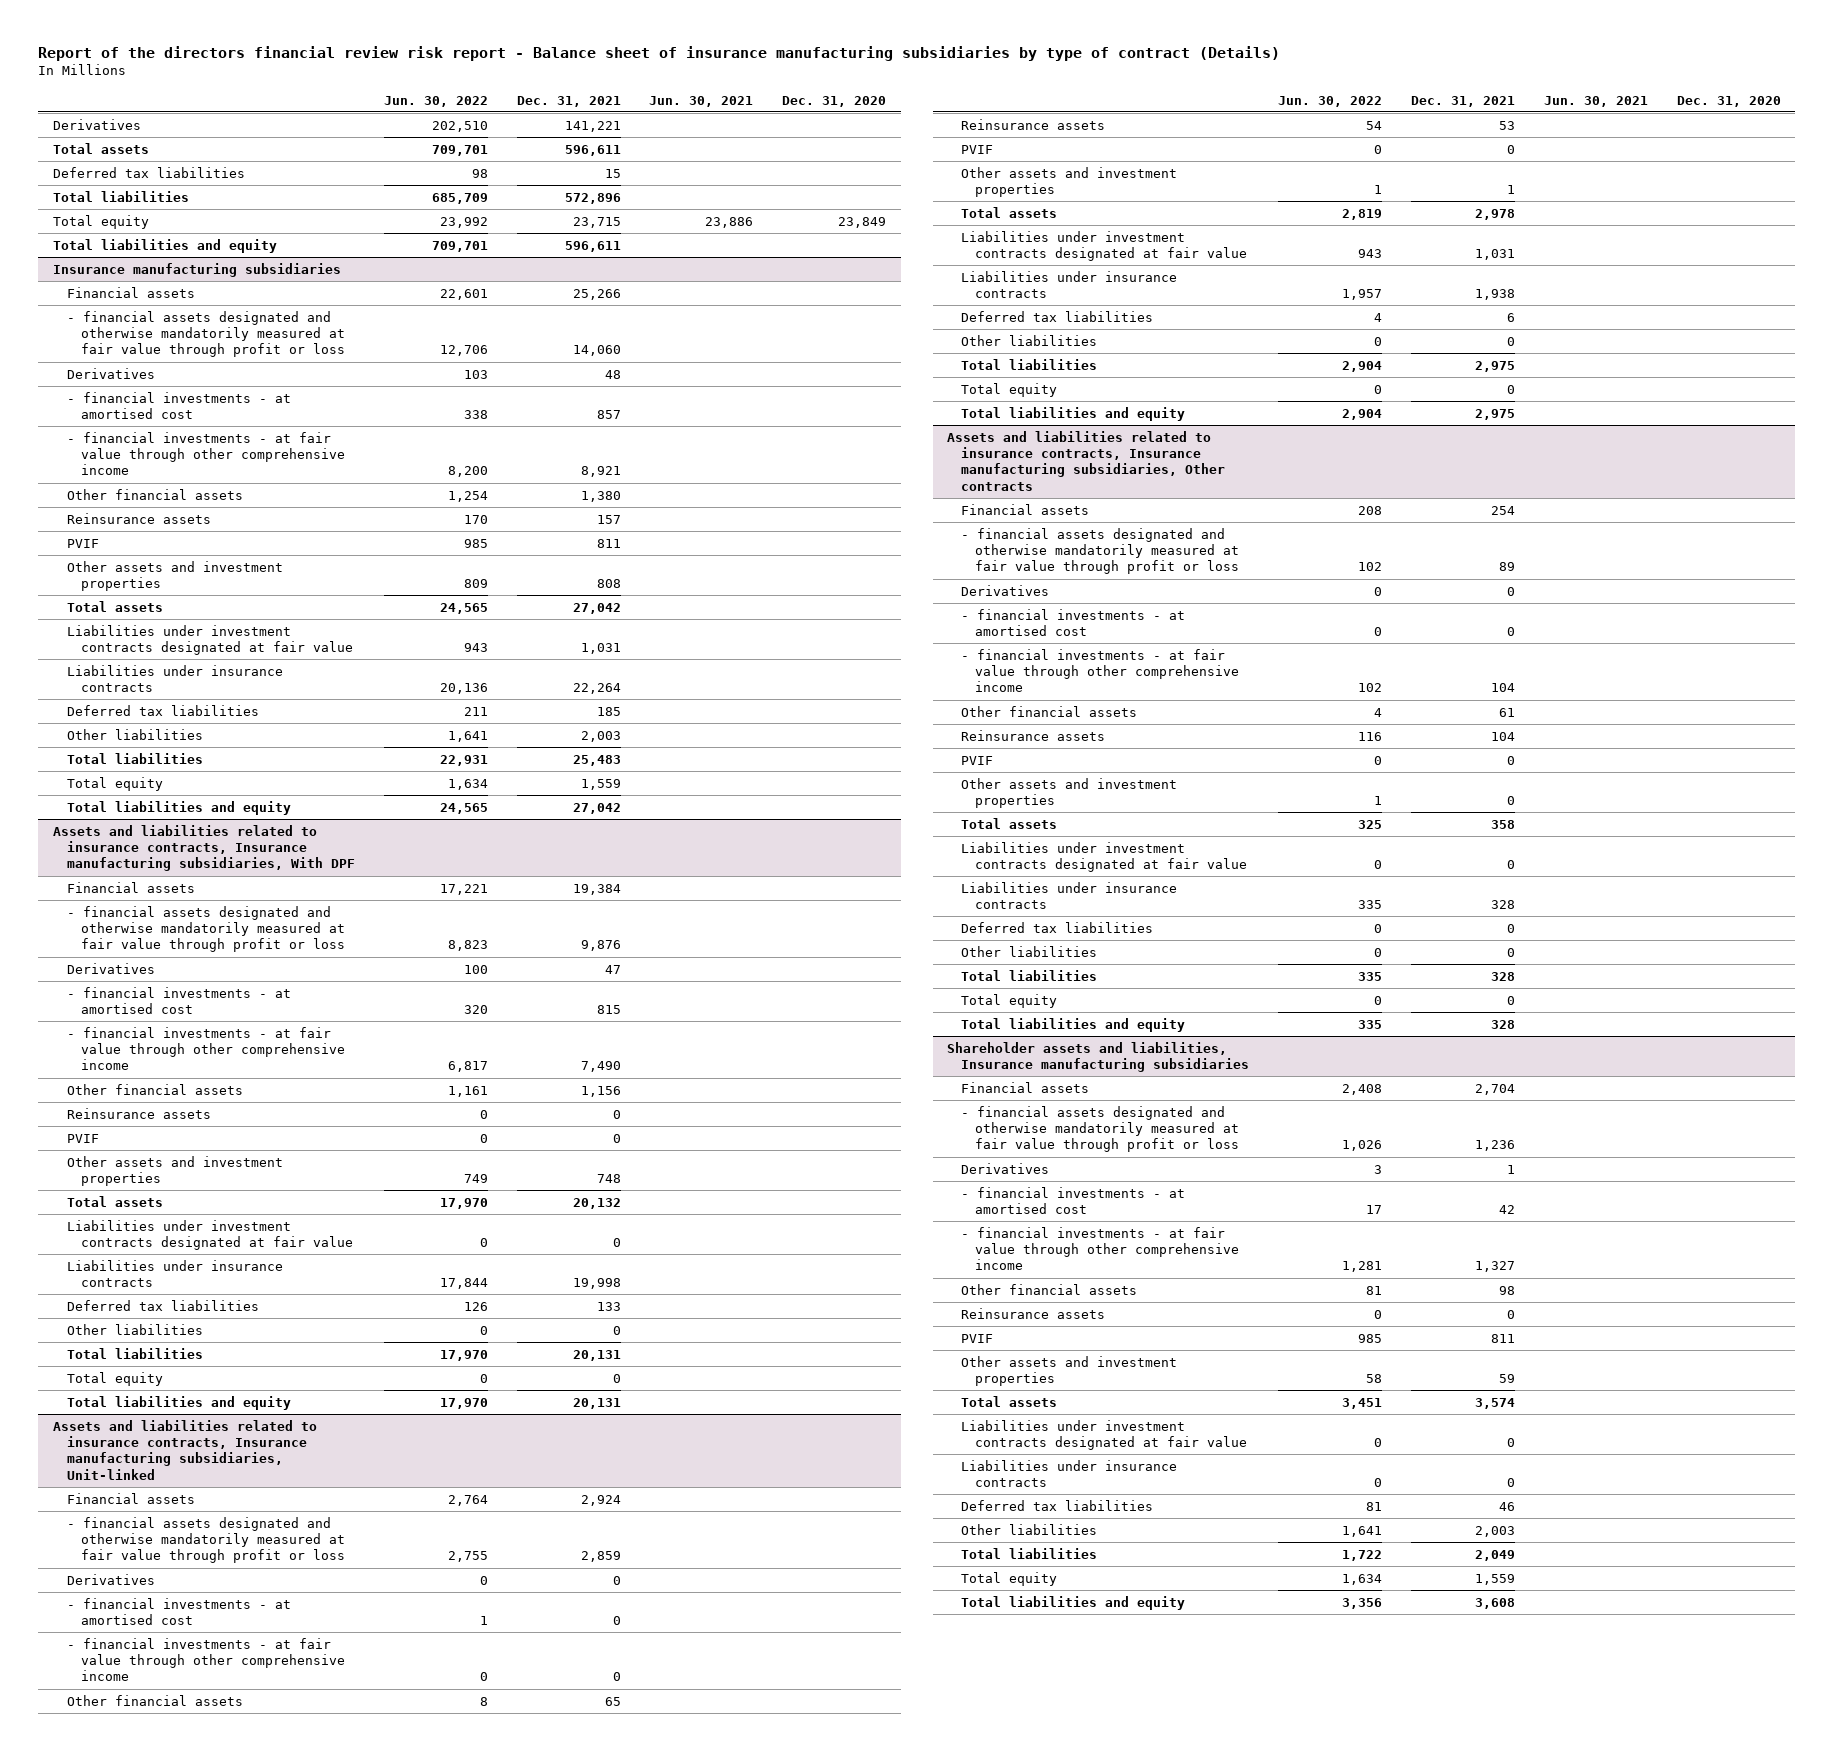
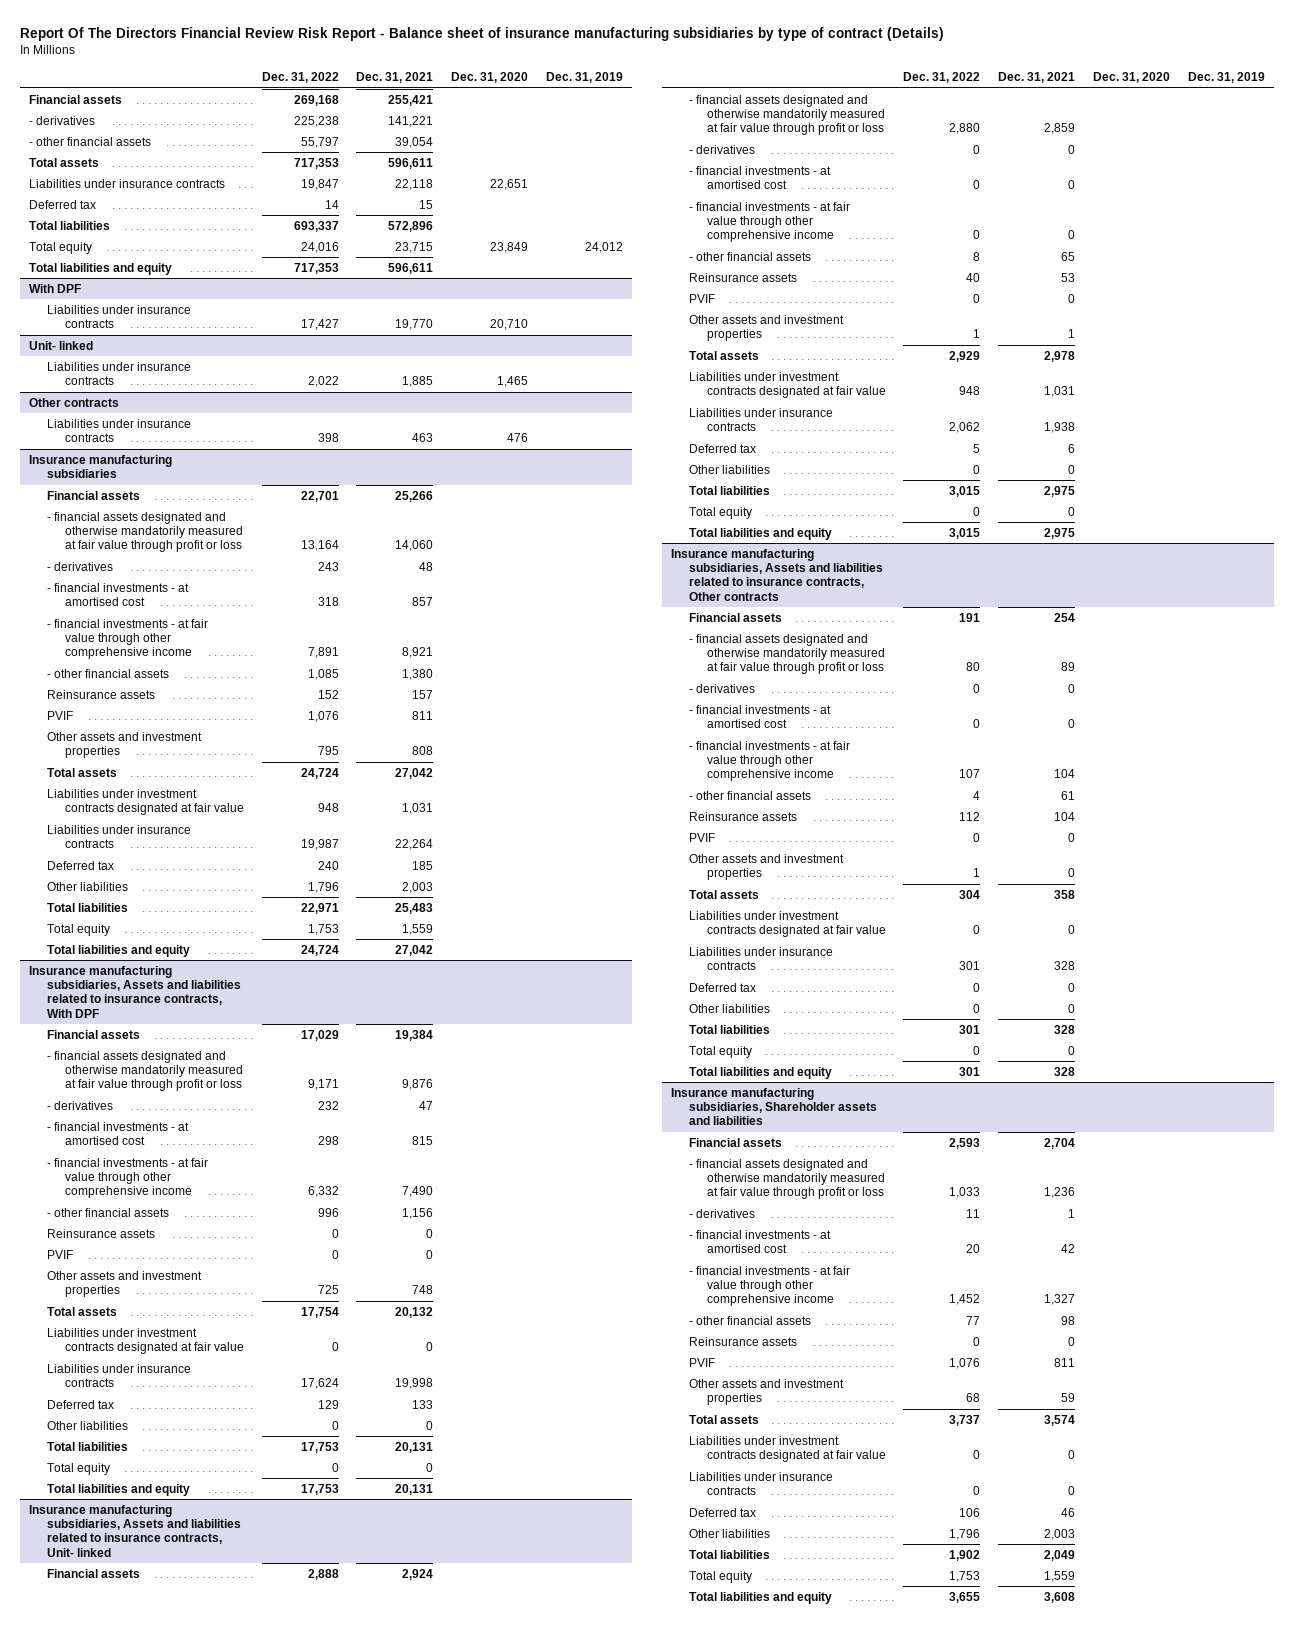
- Report of the directors financial review risk report - Balance sheet of insurance manufacturing subsidiaries by type of contract (Details)
+ Report Of The Directors Financial Review Risk Report - Balance sheet of insurance manufacturing subsidiaries by type of contract (Details)
- | Jun. 30, 2022 | Dec. 31, 2021 | Jun. 30, 2021 | Dec. 31, 2020
+ | Dec. 31, 2022 | Dec. 31, 2021 | Dec. 31, 2020 | Dec. 31, 2019
- Derivatives | 202,510 | 141,221 | |
+ Financial assets | 269,168 | 255,421 | |
+ - derivatives | 225,238 | 141,221 | |
+ - other financial assets | 55,797 | 39,054 | |
- Deferred tax liabilities | 98 | 15 | |
+ Liabilities under insurance contracts | 19,847 | 22,118 | 22,651 |
+ Deferred tax | 14 | 15 | |
+ With DPF
+ Liabilities under insurance contracts | 17,427 | 19,770 | 20,710 |
+ Unit- linked
+ Liabilities under insurance contracts | 2,022 | 1,885 | 1,465 |
+ Other contracts
+ Liabilities under insurance contracts | 398 | 463 | 476 |
@ Insurance manufacturing subsidiaries
- Derivatives | 103 | 48 | |
+ - derivatives | 243 | 48 | |
- Other financial assets | 1,254 | 1,380 | |
+ - other financial assets | 1,085 | 1,380 | |
- Deferred tax liabilities | 211 | 185 | |
+ Deferred tax | 240 | 185 | |
- Assets and liabilities related to insurance contracts, Insurance manufacturing subsidiaries, With DPF
+ Insurance manufacturing subsidiaries, Assets and liabilities related to insurance contracts, With DPF
- Derivatives | 100 | 47 | |
+ - derivatives | 232 | 47 | |
- Other financial assets | 1,161 | 1,156 | |
+ - other financial assets | 996 | 1,156 | |
- Deferred tax liabilities | 126 | 133 | |
+ Deferred tax | 129 | 133 | |
- Assets and liabilities related to insurance contracts, Insurance manufacturing subsidiaries, Unit-linked
+ Insurance manufacturing subsidiaries, Assets and liabilities related to insurance contracts, Unit- linked
- Derivatives | 0 | 0 | |
+ - derivatives | 0 | 0 | |
- Other financial assets | 8 | 65 | |
+ - other financial assets | 8 | 65 | |
- Deferred tax liabilities | 4 | 6 | |
+ Deferred tax | 5 | 6 | |
- Assets and liabilities related to insurance contracts, Insurance manufacturing subsidiaries, Other contracts
+ Insurance manufacturing subsidiaries, Assets and liabilities related to insurance contracts, Other contracts
- Derivatives | 0 | 0 | |
+ - derivatives | 0 | 0 | |
- Other financial assets | 4 | 61 | |
+ - other financial assets | 4 | 61 | |
- Deferred tax liabilities | 0 | 0 | |
+ Deferred tax | 0 | 0 | |
- Shareholder assets and liabilities, Insurance manufacturing subsidiaries
+ Insurance manufacturing subsidiaries, Shareholder assets and liabilities
- Derivatives | 3 | 1 | |
+ - derivatives | 11 | 1 | |
- Other financial assets | 81 | 98 | |
+ - other financial assets | 77 | 98 | |
- Deferred tax liabilities | 81 | 46 | |
+ Deferred tax | 106 | 46 | |

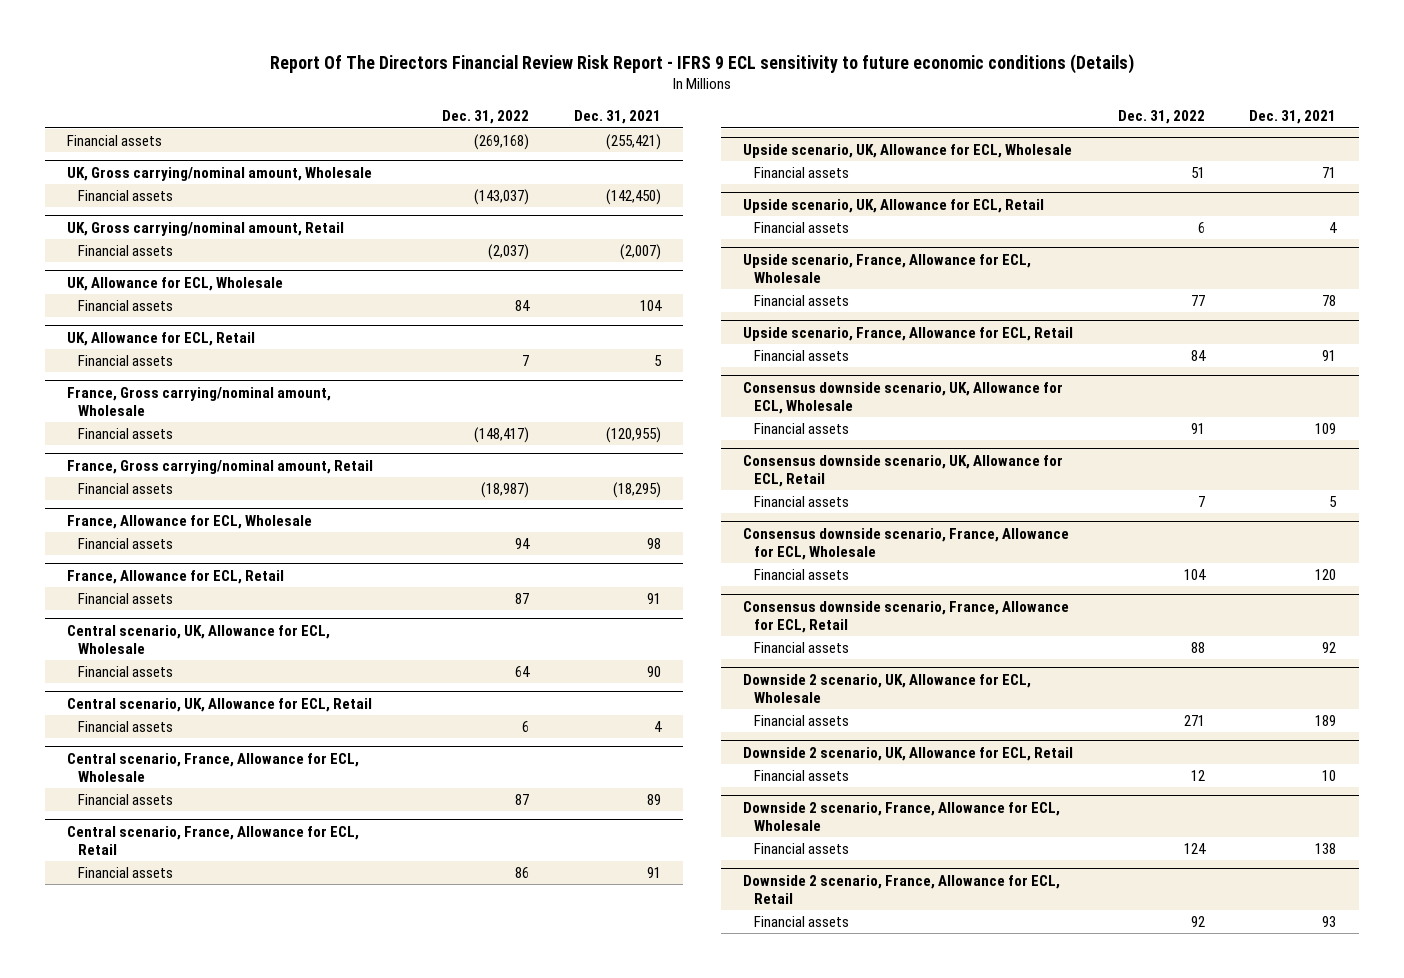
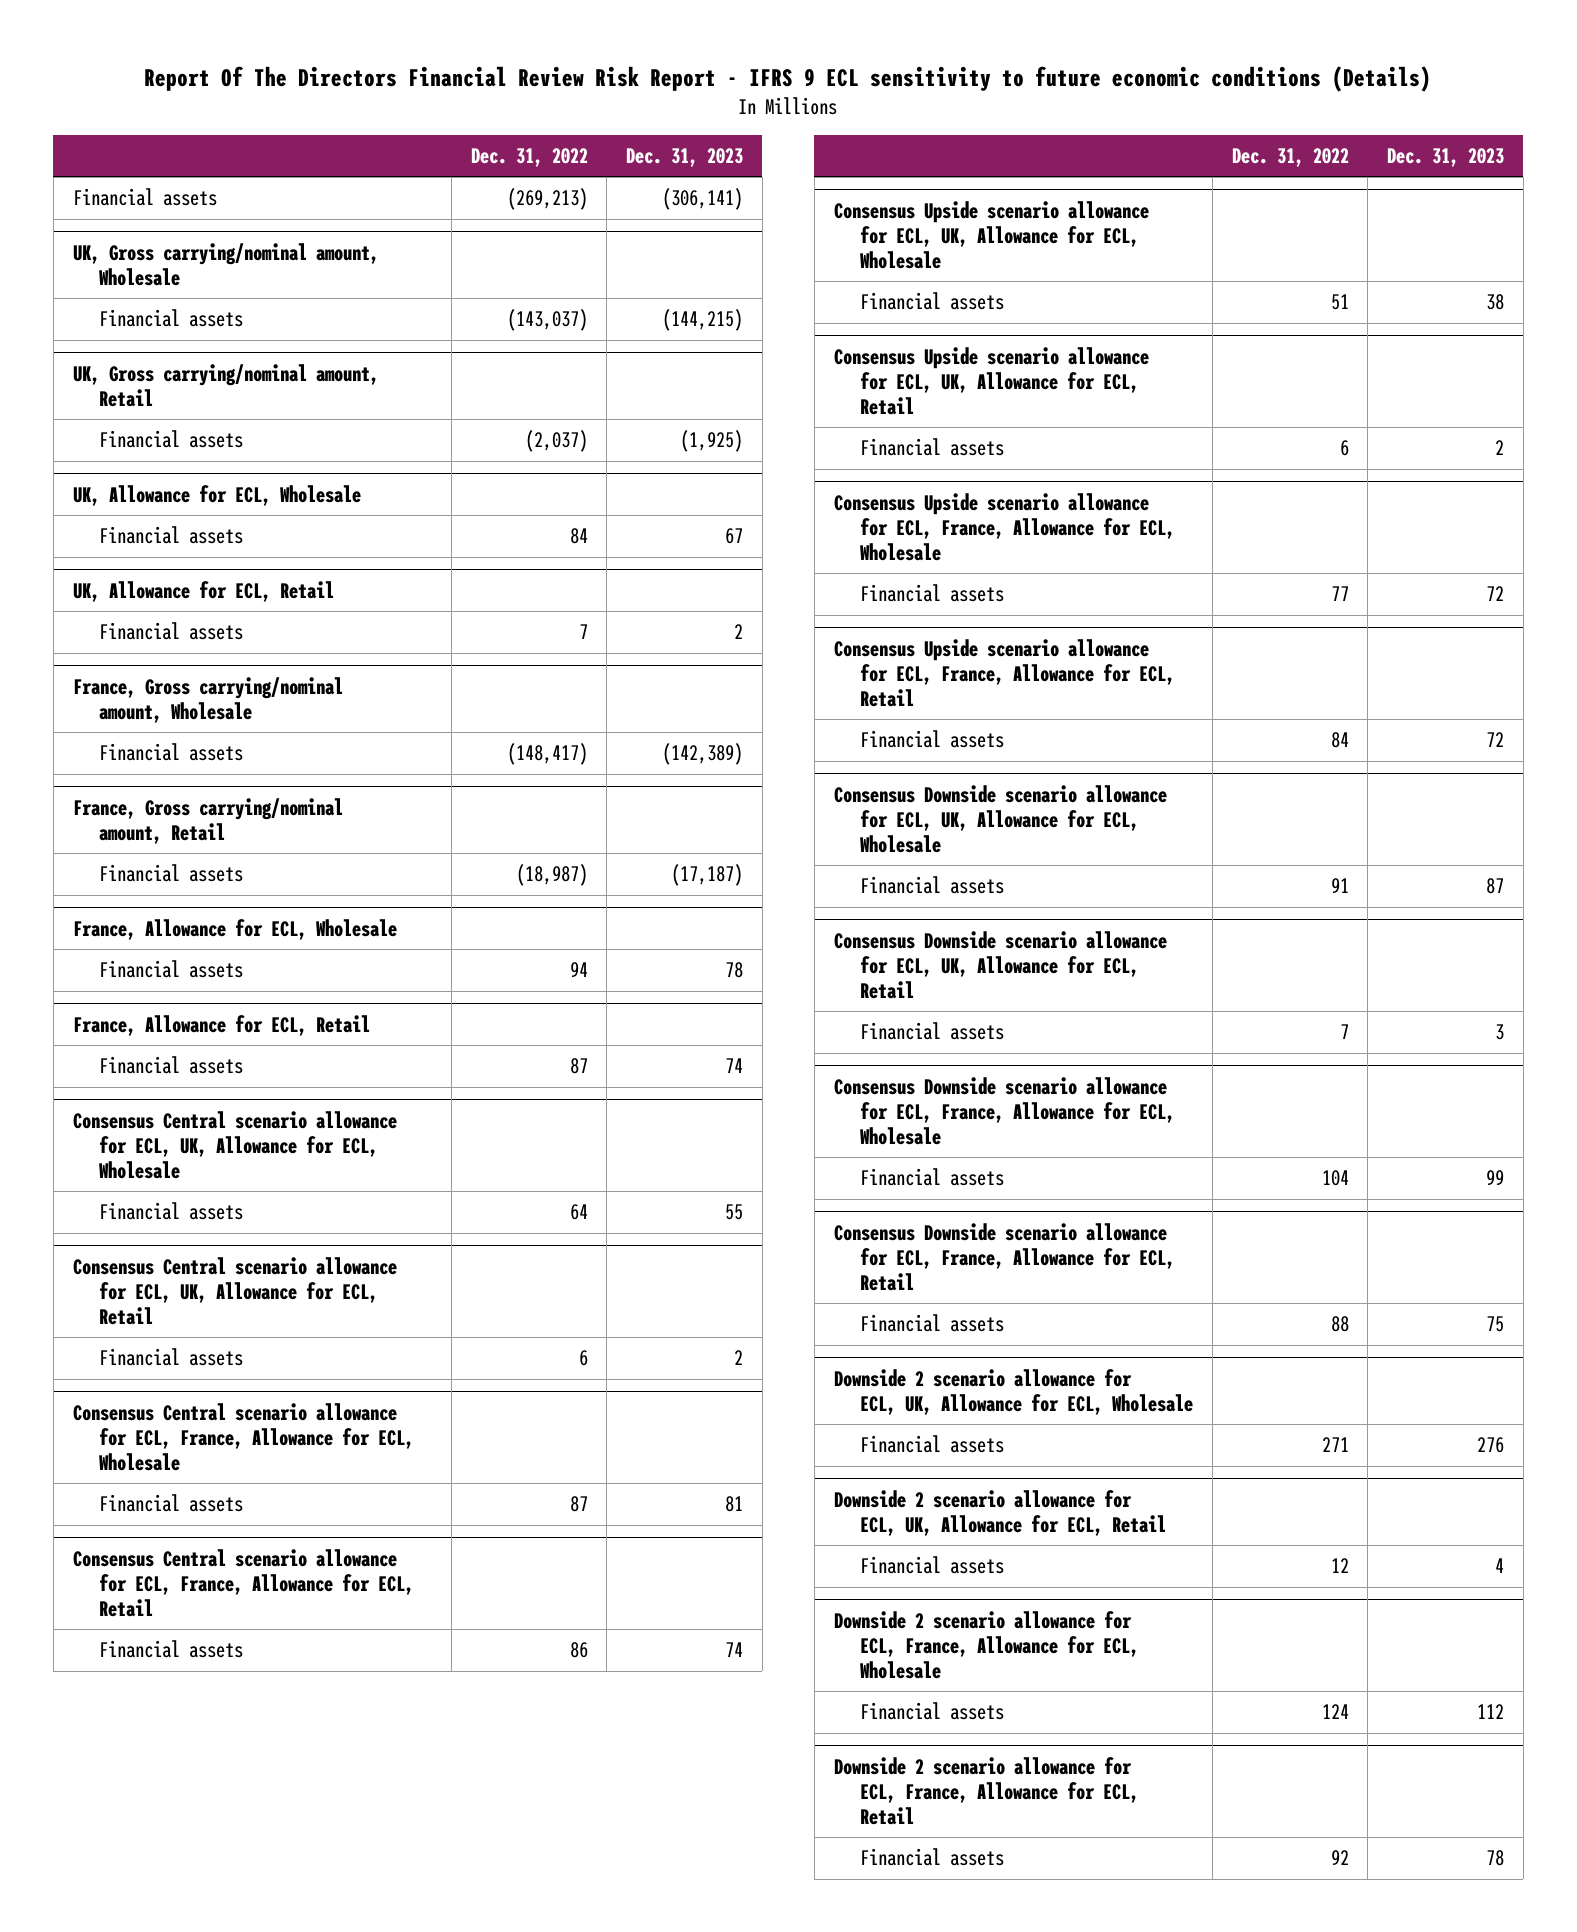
- | Dec. 31, 2022 | Dec. 31, 2021
+ | Dec. 31, 2022 | Dec. 31, 2023
- Financial assets | (269,168) | (255,421)
+ Financial assets | (269,213) | (306,141)
- Central scenario, UK, Allowance for ECL, Wholesale
+ Consensus Central scenario allowance for ECL, UK, Allowance for ECL, Wholesale
- Central scenario, UK, Allowance for ECL, Retail
+ Consensus Central scenario allowance for ECL, UK, Allowance for ECL, Retail
- Central scenario, France, Allowance for ECL, Wholesale
+ Consensus Central scenario allowance for ECL, France, Allowance for ECL, Wholesale
- Central scenario, France, Allowance for ECL, Retail
+ Consensus Central scenario allowance for ECL, France, Allowance for ECL, Retail
- Upside scenario, UK, Allowance for ECL, Wholesale
+ Consensus Upside scenario allowance for ECL, UK, Allowance for ECL, Wholesale
- Upside scenario, UK, Allowance for ECL, Retail
+ Consensus Upside scenario allowance for ECL, UK, Allowance for ECL, Retail
- Upside scenario, France, Allowance for ECL, Wholesale
+ Consensus Upside scenario allowance for ECL, France, Allowance for ECL, Wholesale
- Upside scenario, France, Allowance for ECL, Retail
+ Consensus Upside scenario allowance for ECL, France, Allowance for ECL, Retail
- Consensus downside scenario, UK, Allowance for ECL, Wholesale
+ Consensus Downside scenario allowance for ECL, UK, Allowance for ECL, Wholesale
- Consensus downside scenario, UK, Allowance for ECL, Retail
+ Consensus Downside scenario allowance for ECL, UK, Allowance for ECL, Retail
- Consensus downside scenario, France, Allowance for ECL, Wholesale
+ Consensus Downside scenario allowance for ECL, France, Allowance for ECL, Wholesale
- Consensus downside scenario, France, Allowance for ECL, Retail
+ Consensus Downside scenario allowance for ECL, France, Allowance for ECL, Retail
- Downside 2 scenario, UK, Allowance for ECL, Wholesale
+ Downside 2 scenario allowance for ECL, UK, Allowance for ECL, Wholesale
- Downside 2 scenario, UK, Allowance for ECL, Retail
+ Downside 2 scenario allowance for ECL, UK, Allowance for ECL, Retail
- Downside 2 scenario, France, Allowance for ECL, Wholesale
+ Downside 2 scenario allowance for ECL, France, Allowance for ECL, Wholesale
- Downside 2 scenario, France, Allowance for ECL, Retail
+ Downside 2 scenario allowance for ECL, France, Allowance for ECL, Retail

